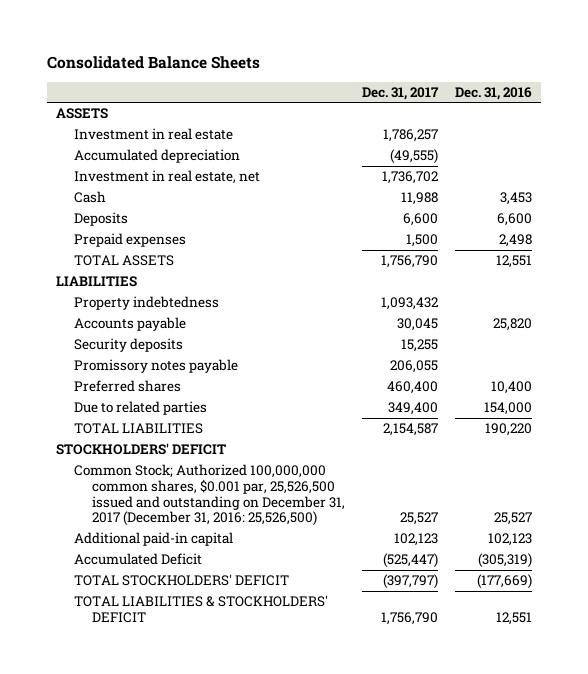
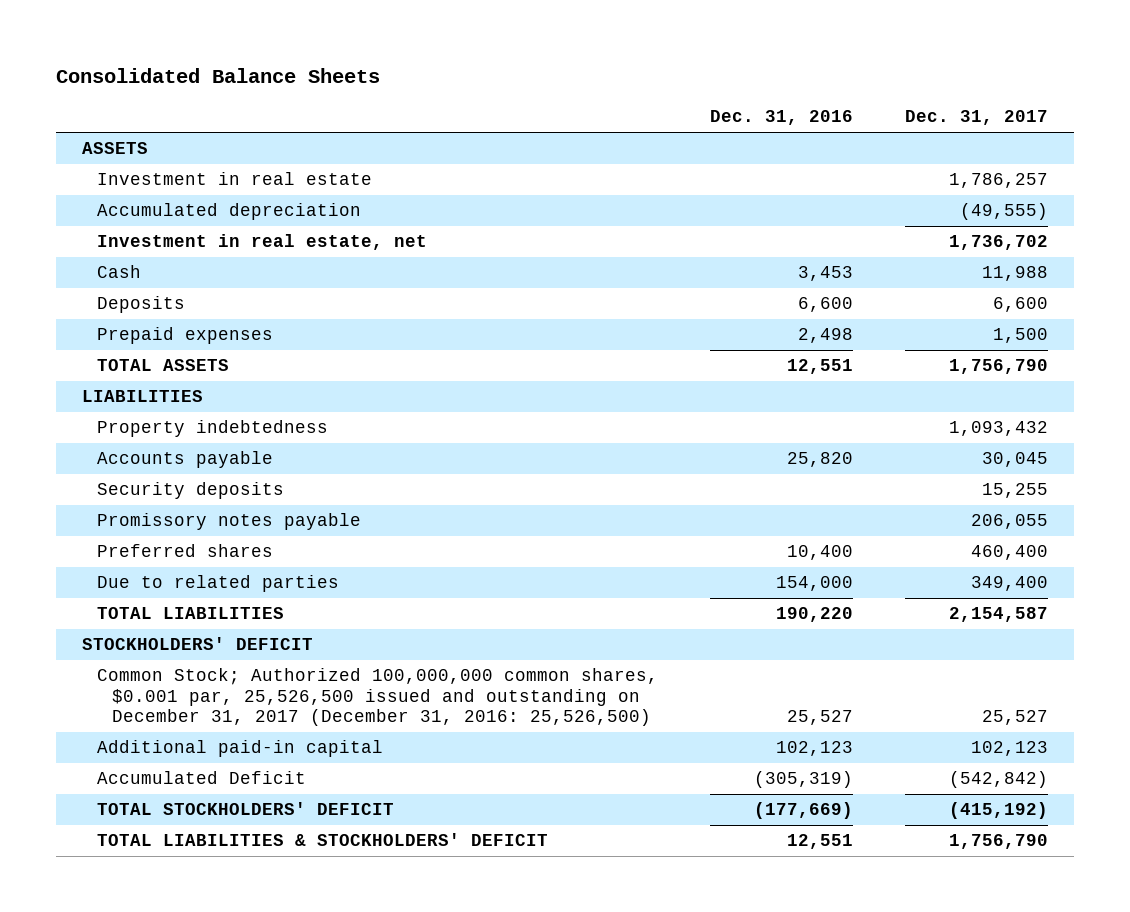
- | Dec. 31, 2017 | Dec. 31, 2016
+ | Dec. 31, 2016 | Dec. 31, 2017
- Accumulated Deficit | (525,447) | (305,319)
- TOTAL STOCKHOLDERS' DEFICIT | (397,797) | (177,669)
+ Accumulated Deficit | (305,319) | (542,842)
+ TOTAL STOCKHOLDERS' DEFICIT | (177,669) | (415,192)

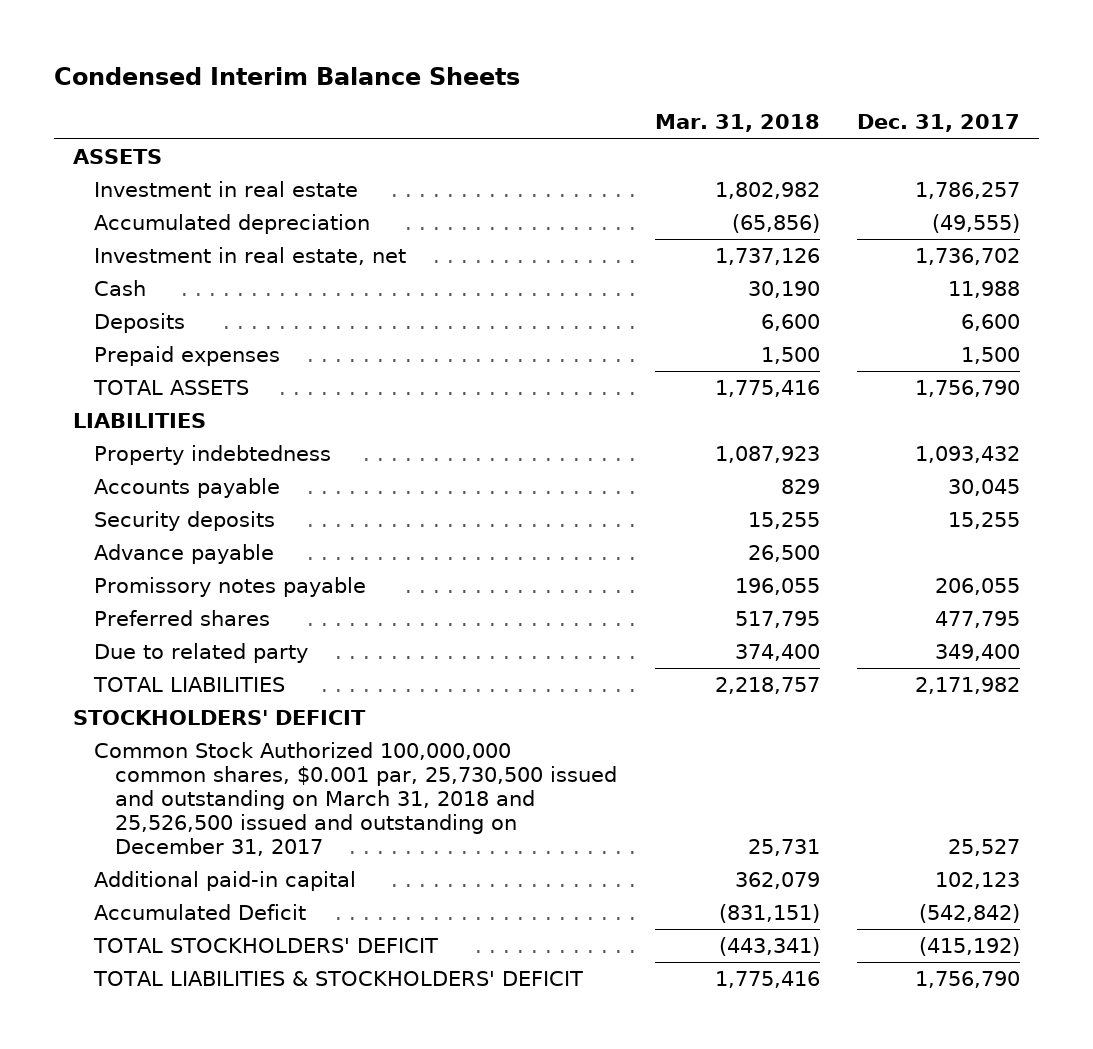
- Consolidated Balance Sheets
+ Condensed Interim Balance Sheets
- | Dec. 31, 2016 | Dec. 31, 2017
+ | Mar. 31, 2018 | Dec. 31, 2017
+ Advance payable | 26,500 |
- Preferred shares | 10,400 | 460,400
- Due to related parties | 154,000 | 349,400
- TOTAL LIABILITIES | 190,220 | 2,154,587
+ Preferred shares | 517,795 | 477,795
+ Due to related party | 374,400 | 349,400
+ TOTAL LIABILITIES | 2,218,757 | 2,171,982
- Common Stock; Authorized 100,000,000 common shares, $0.001 par, 25,526,500 issued and outstanding on December 31, 2017 (December 31, 2016: 25,526,500) | 25,527 | 25,527
+ Common Stock Authorized 100,000,000 common shares, $0.001 par, 25,730,500 issued and outstanding on March 31, 2018 and 25,526,500 issued and outstanding on December 31, 2017 | 25,731 | 25,527

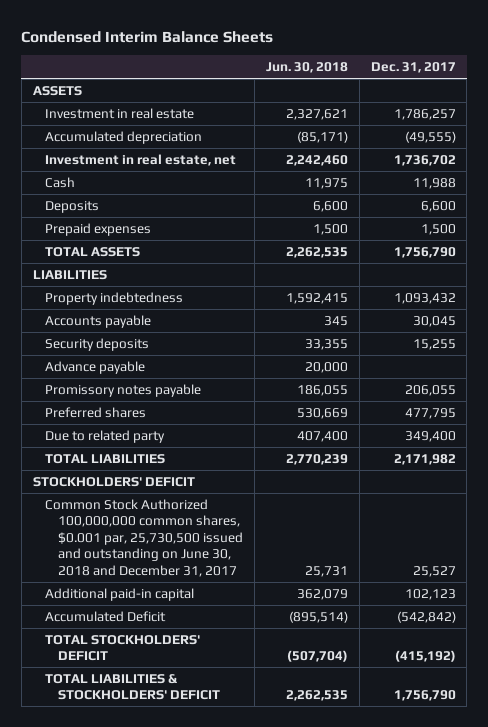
- | Mar. 31, 2018 | Dec. 31, 2017
+ | Jun. 30, 2018 | Dec. 31, 2017
- Common Stock Authorized 100,000,000 common shares, $0.001 par, 25,730,500 issued and outstanding on March 31, 2018 and 25,526,500 issued and outstanding on December 31, 2017 | 25,731 | 25,527
+ Common Stock Authorized 100,000,000 common shares, $0.001 par, 25,730,500 issued and outstanding on June 30, 2018 and December 31, 2017 | 25,731 | 25,527

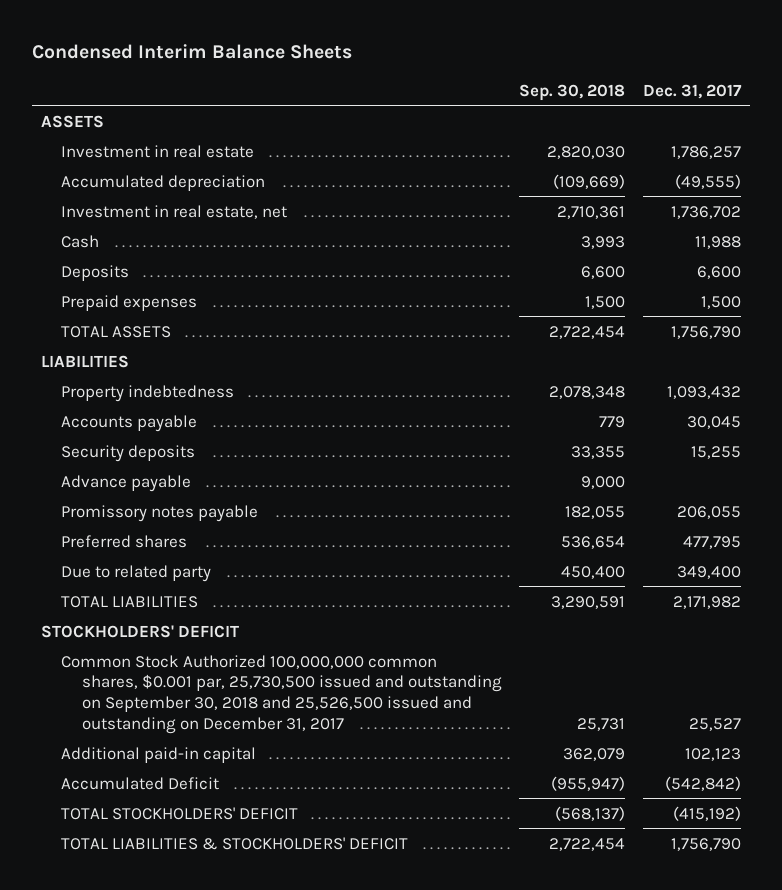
- | Jun. 30, 2018 | Dec. 31, 2017
+ | Sep. 30, 2018 | Dec. 31, 2017
- Common Stock Authorized 100,000,000 common shares, $0.001 par, 25,730,500 issued and outstanding on June 30, 2018 and December 31, 2017 | 25,731 | 25,527
+ Common Stock Authorized 100,000,000 common shares, $0.001 par, 25,730,500 issued and outstanding on September 30, 2018 and 25,526,500 issued and outstanding on December 31, 2017 | 25,731 | 25,527

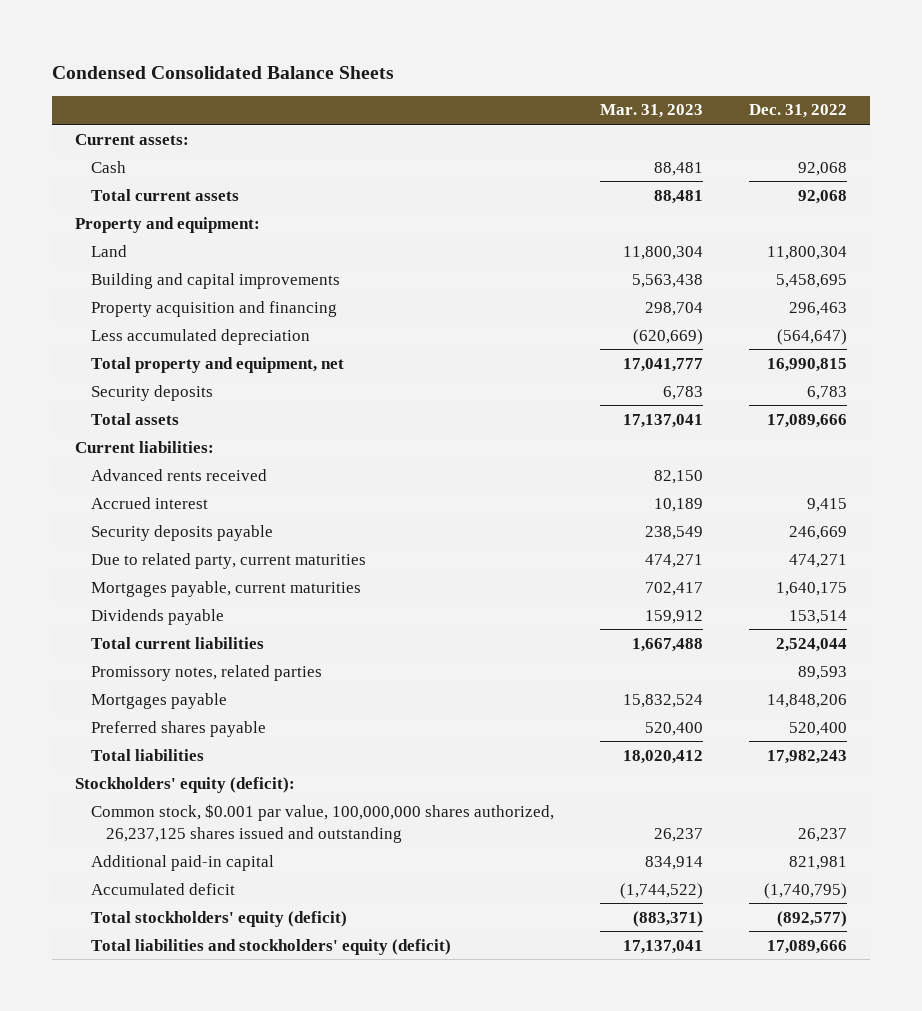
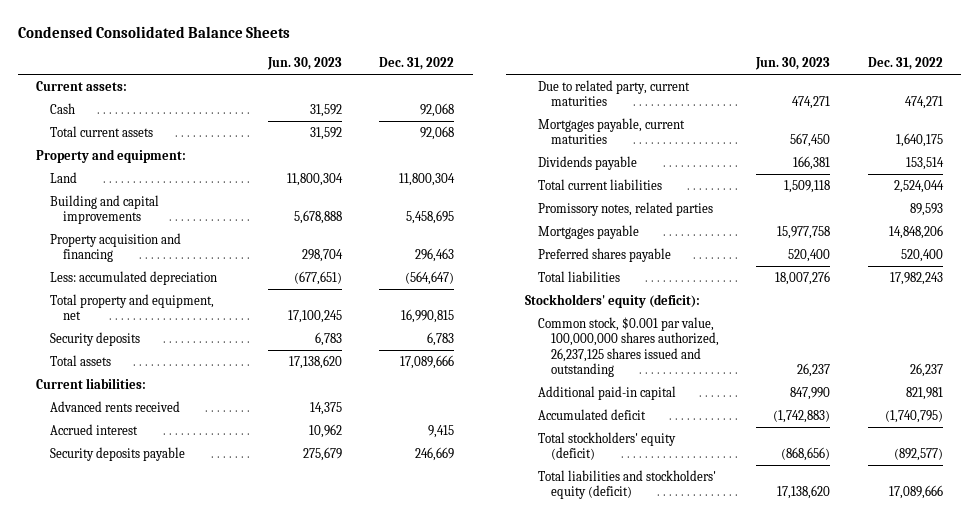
- | Mar. 31, 2023 | Dec. 31, 2022
+ | Jun. 30, 2023 | Dec. 31, 2022
- Less accumulated depreciation | (620,669) | (564,647)
+ Less: accumulated depreciation | (677,651) | (564,647)

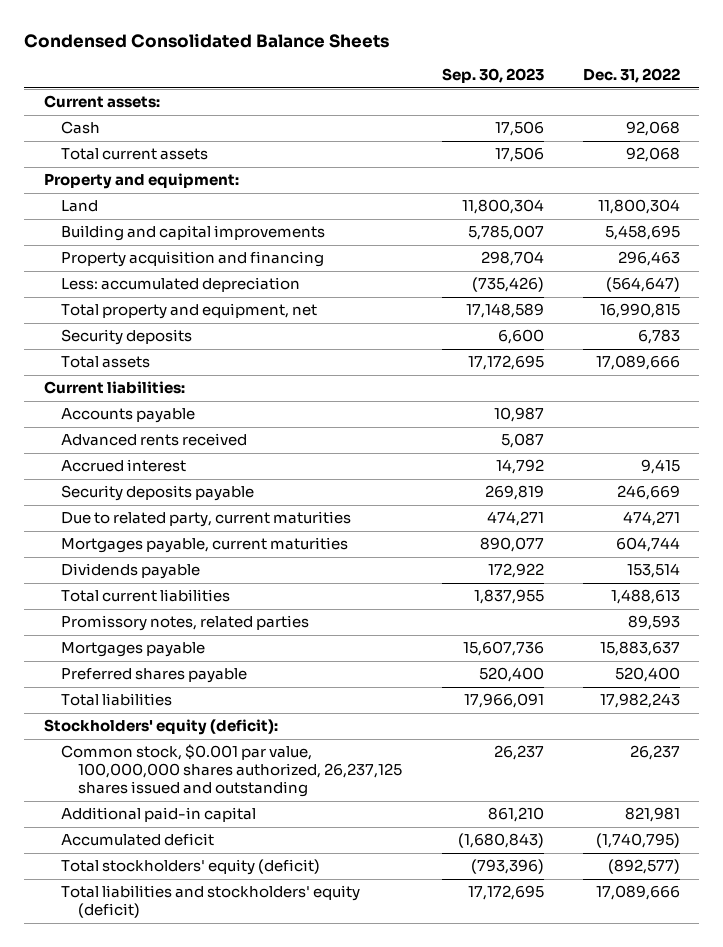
- | Jun. 30, 2023 | Dec. 31, 2022
+ | Sep. 30, 2023 | Dec. 31, 2022
+ Accounts payable | 10,987 |
- Mortgages payable, current maturities | 567,450 | 1,640,175
+ Mortgages payable, current maturities | 890,077 | 604,744
- Total current liabilities | 1,509,118 | 2,524,044
+ Total current liabilities | 1,837,955 | 1,488,613
- Mortgages payable | 15,977,758 | 14,848,206
+ Mortgages payable | 15,607,736 | 15,883,637

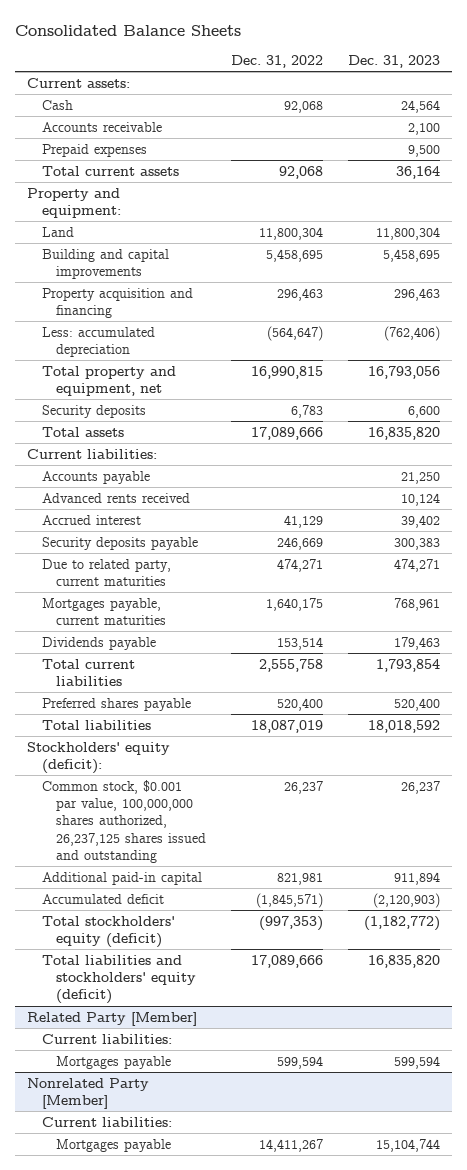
- Condensed Consolidated Balance Sheets
+ Consolidated Balance Sheets
- | Sep. 30, 2023 | Dec. 31, 2022
+ | Dec. 31, 2022 | Dec. 31, 2023
+ Accounts receivable | | 2,100
+ Prepaid expenses | | 9,500
- Accrued interest | 14,792 | 9,415
+ Accrued interest | 41,129 | 39,402
- Mortgages payable, current maturities | 890,077 | 604,744
+ Mortgages payable, current maturities | 1,640,175 | 768,961
- Total current liabilities | 1,837,955 | 1,488,613
- Promissory notes, related parties | | 89,593
- Mortgages payable | 15,607,736 | 15,883,637
+ Total current liabilities | 2,555,758 | 1,793,854
- Total liabilities | 17,966,091 | 17,982,243
+ Total liabilities | 18,087,019 | 18,018,592
- Accumulated deficit | (1,680,843) | (1,740,795)
- Total stockholders' equity (deficit) | (793,396) | (892,577)
+ Accumulated deficit | (1,845,571) | (2,120,903)
+ Total stockholders' equity (deficit) | (997,353) | (1,182,772)
+ Related Party [Member]
+ Current liabilities:
+ Mortgages payable | 599,594 | 599,594
+ Nonrelated Party [Member]
+ Current liabilities:
+ Mortgages payable | 14,411,267 | 15,104,744

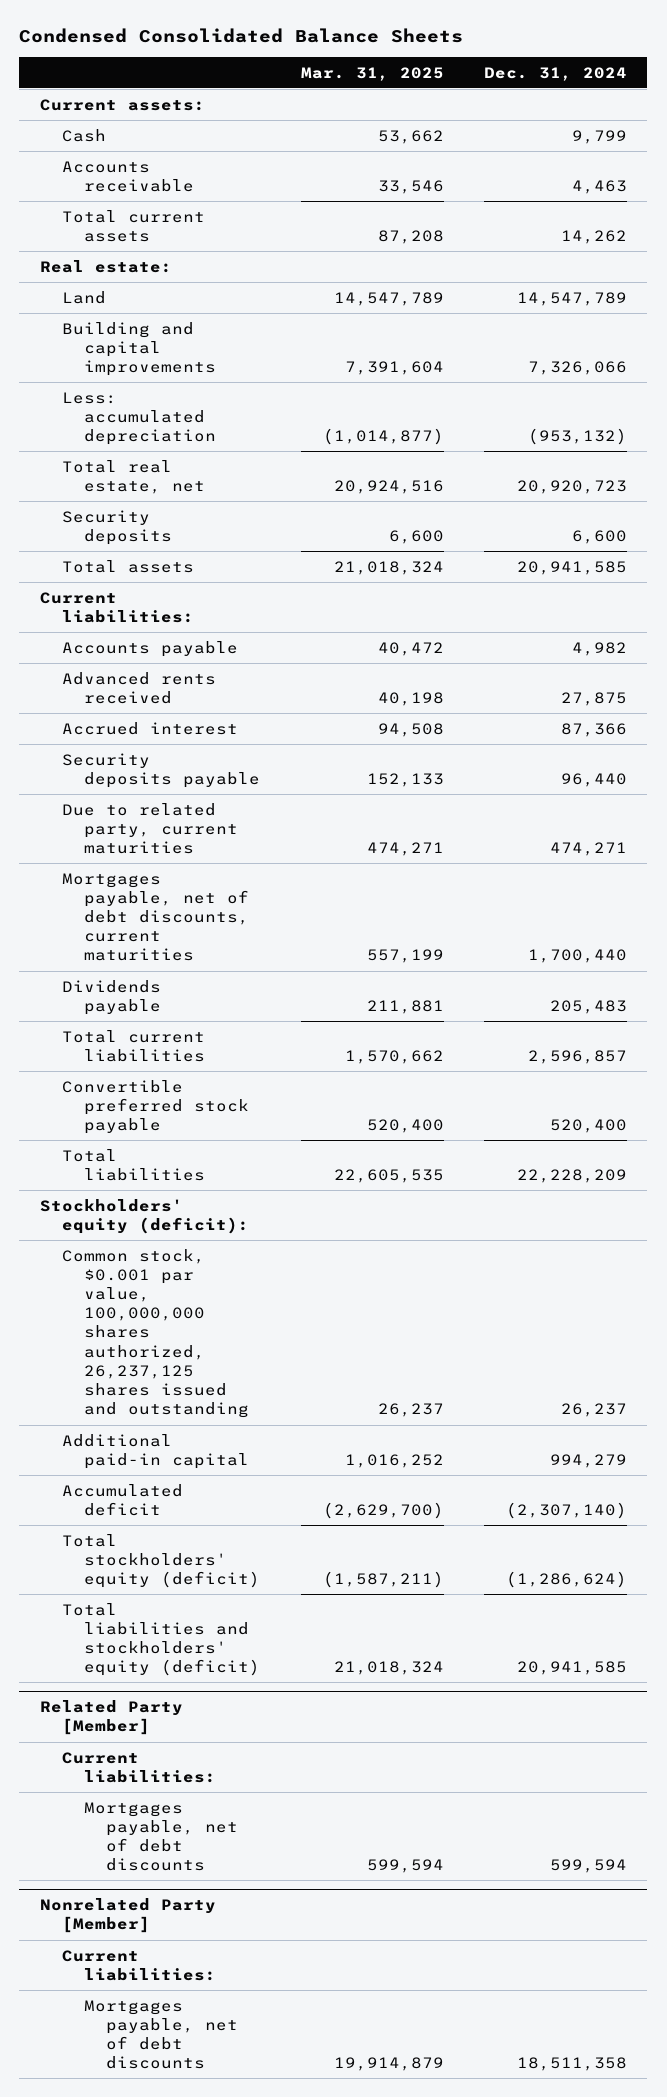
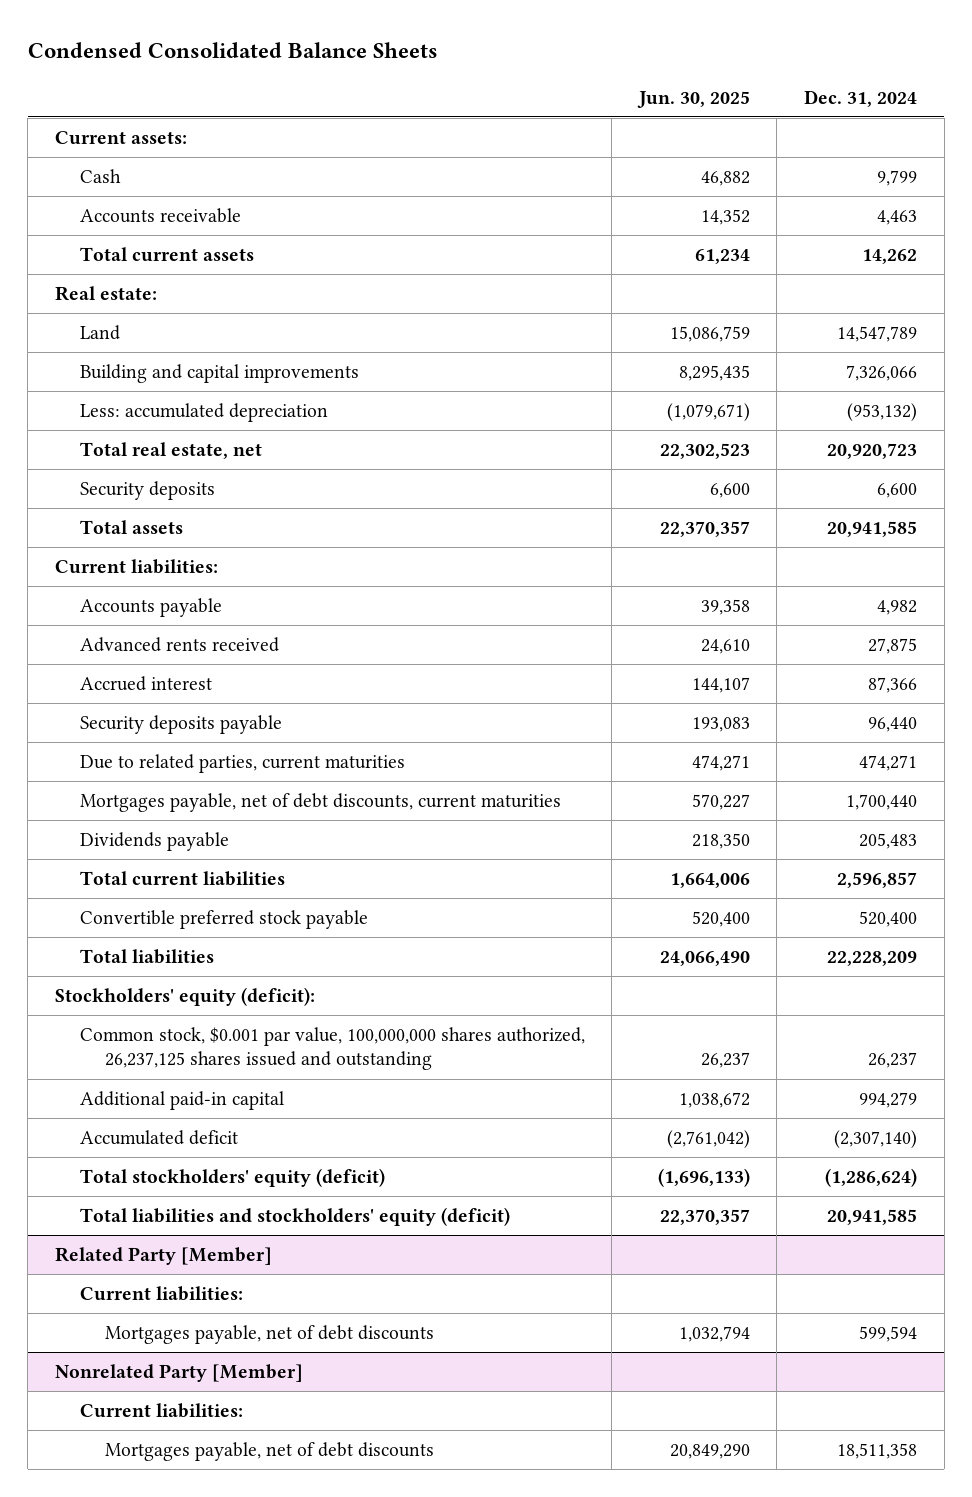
- | Mar. 31, 2025 | Dec. 31, 2024
+ | Jun. 30, 2025 | Dec. 31, 2024
- Due to related party, current maturities | 474,271 | 474,271
+ Due to related parties, current maturities | 474,271 | 474,271

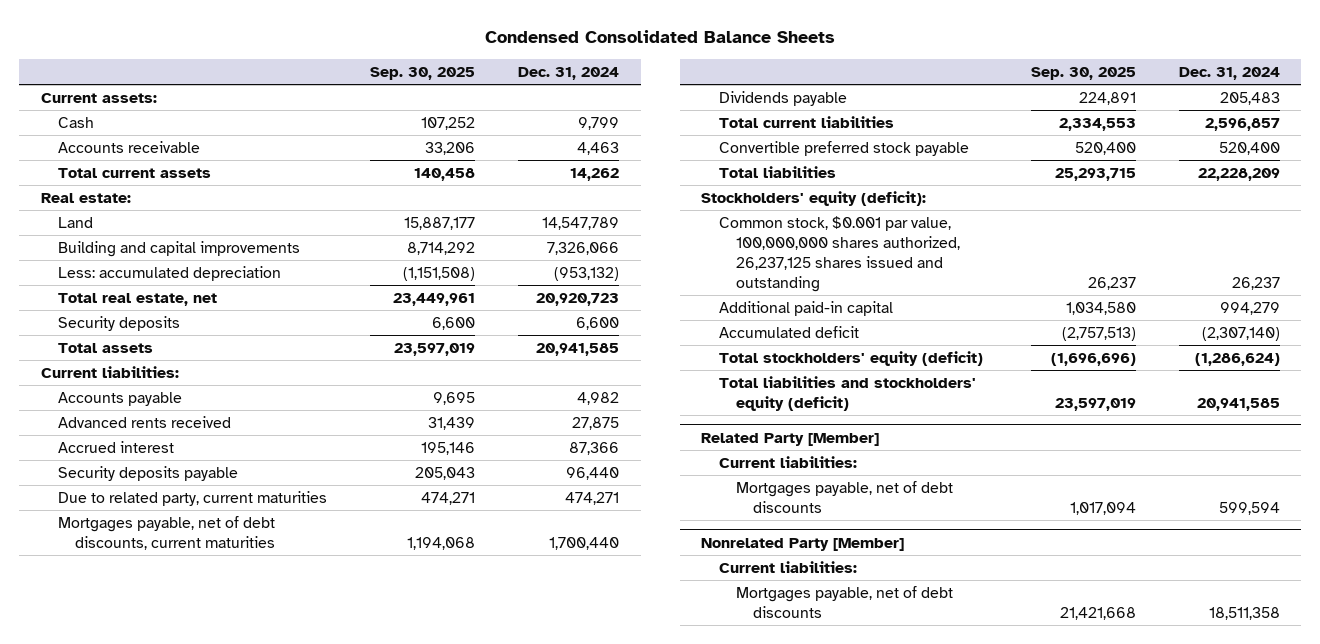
- | Jun. 30, 2025 | Dec. 31, 2024
+ | Sep. 30, 2025 | Dec. 31, 2024
- Due to related parties, current maturities | 474,271 | 474,271
+ Due to related party, current maturities | 474,271 | 474,271

